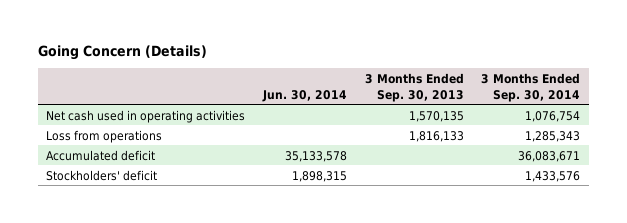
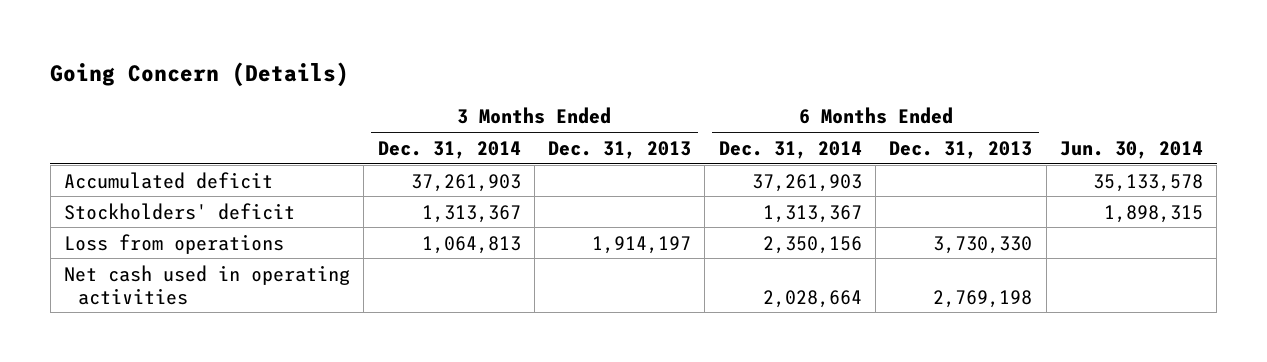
- | Jun. 30, 2014 | 3 Months Ended Sep. 30, 2013 | 3 Months Ended Sep. 30, 2014
+ | 3 Months Ended Dec. 31, 2014 | 3 Months Ended Dec. 31, 2013 | 6 Months Ended Dec. 31, 2014 | 6 Months Ended Dec. 31, 2013 | Jun. 30, 2014
moved down: Loss from operations | 1,064,813 | 1,914,197 | 2,350,156 | 3,730,330 |
moved down: Net cash used in operating activities | | | 2,028,664 | 2,769,198 |

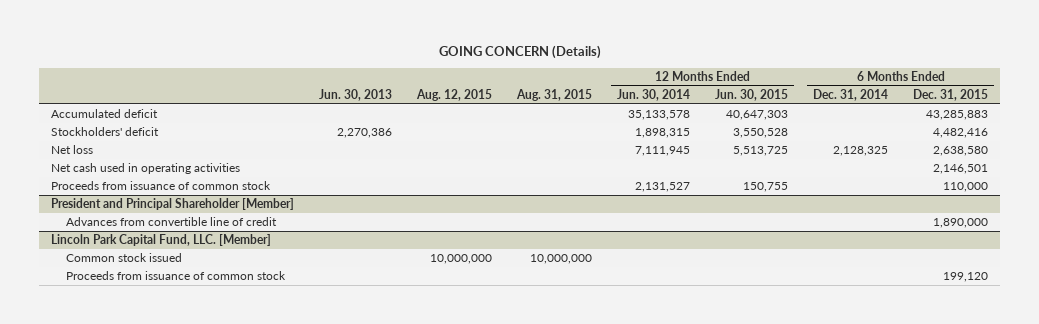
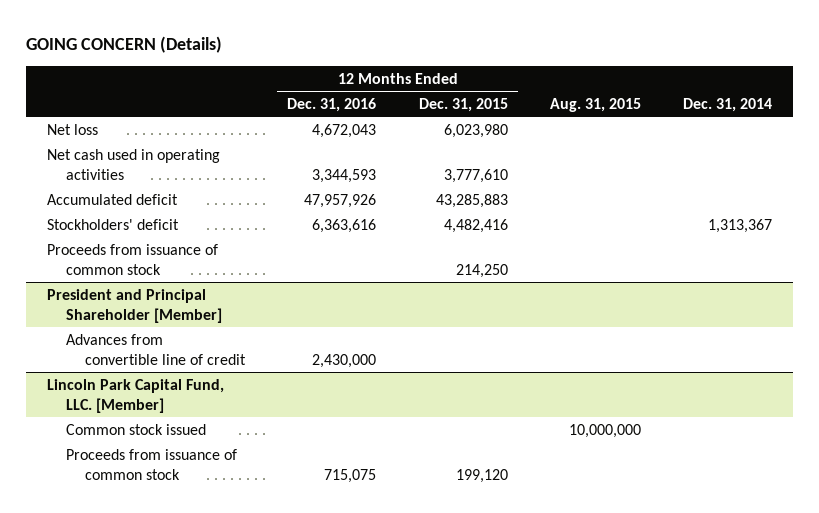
- | Jun. 30, 2013 | Aug. 12, 2015 | Aug. 31, 2015 | 12 Months Ended Jun. 30, 2014 | 12 Months Ended Jun. 30, 2015 | 6 Months Ended Dec. 31, 2014 | 6 Months Ended Dec. 31, 2015
+ | 12 Months Ended Dec. 31, 2016 | 12 Months Ended Dec. 31, 2015 | Aug. 31, 2015 | Dec. 31, 2014
moved down: Accumulated deficit | 47,957,926 | 43,285,883 | |
moved down: Stockholders' deficit | 6,363,616 | 4,482,416 | | 1,313,367

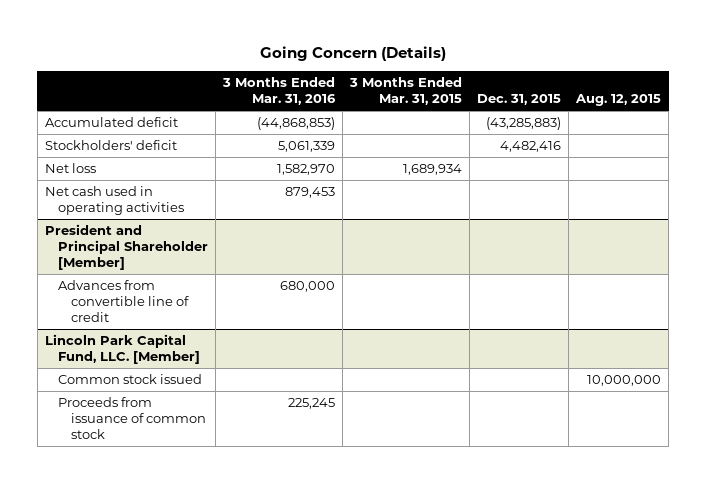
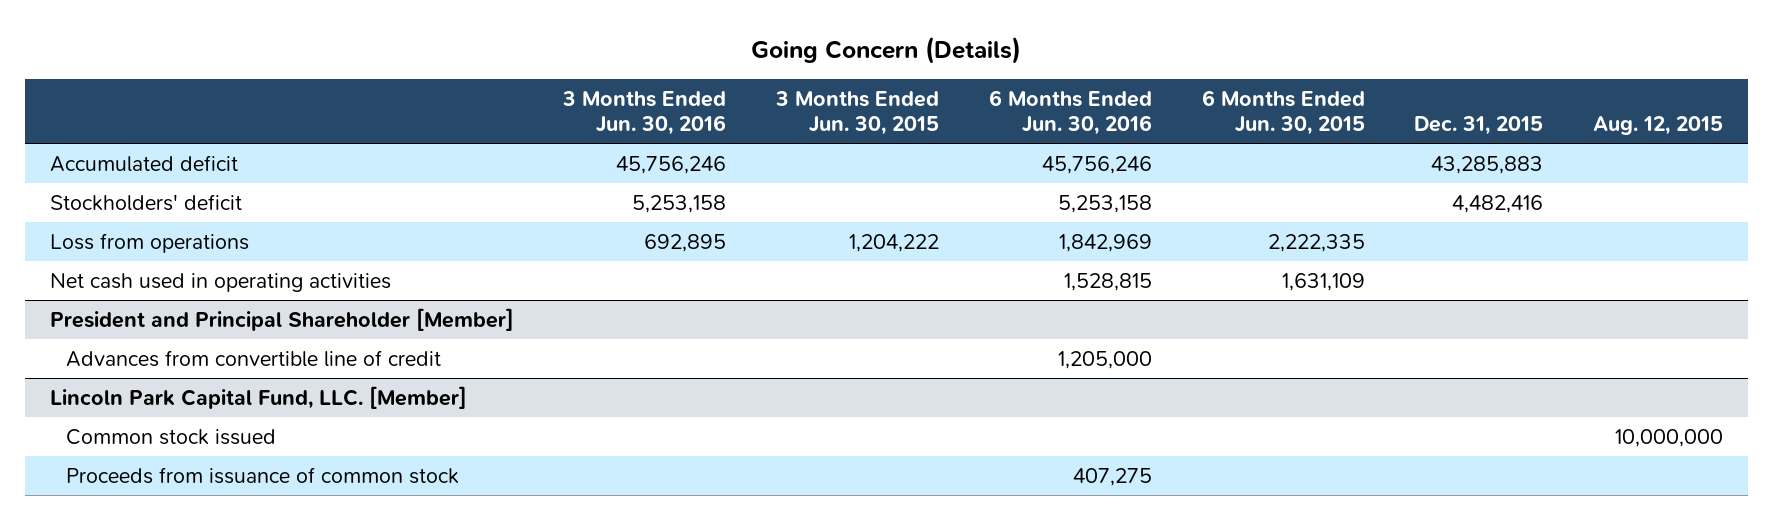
- | 3 Months Ended Mar. 31, 2016 | 3 Months Ended Mar. 31, 2015 | Dec. 31, 2015 | Aug. 12, 2015
+ | 3 Months Ended Jun. 30, 2016 | 3 Months Ended Jun. 30, 2015 | 6 Months Ended Jun. 30, 2016 | 6 Months Ended Jun. 30, 2015 | Dec. 31, 2015 | Aug. 12, 2015
- Accumulated deficit | (44,868,853) | | (43,285,883) |
+ Accumulated deficit | 45,756,246 | | 45,756,246 | | 43,285,883 |
- Net loss | 1,582,970 | 1,689,934 | |
+ Loss from operations | 692,895 | 1,204,222 | 1,842,969 | 2,222,335 | |

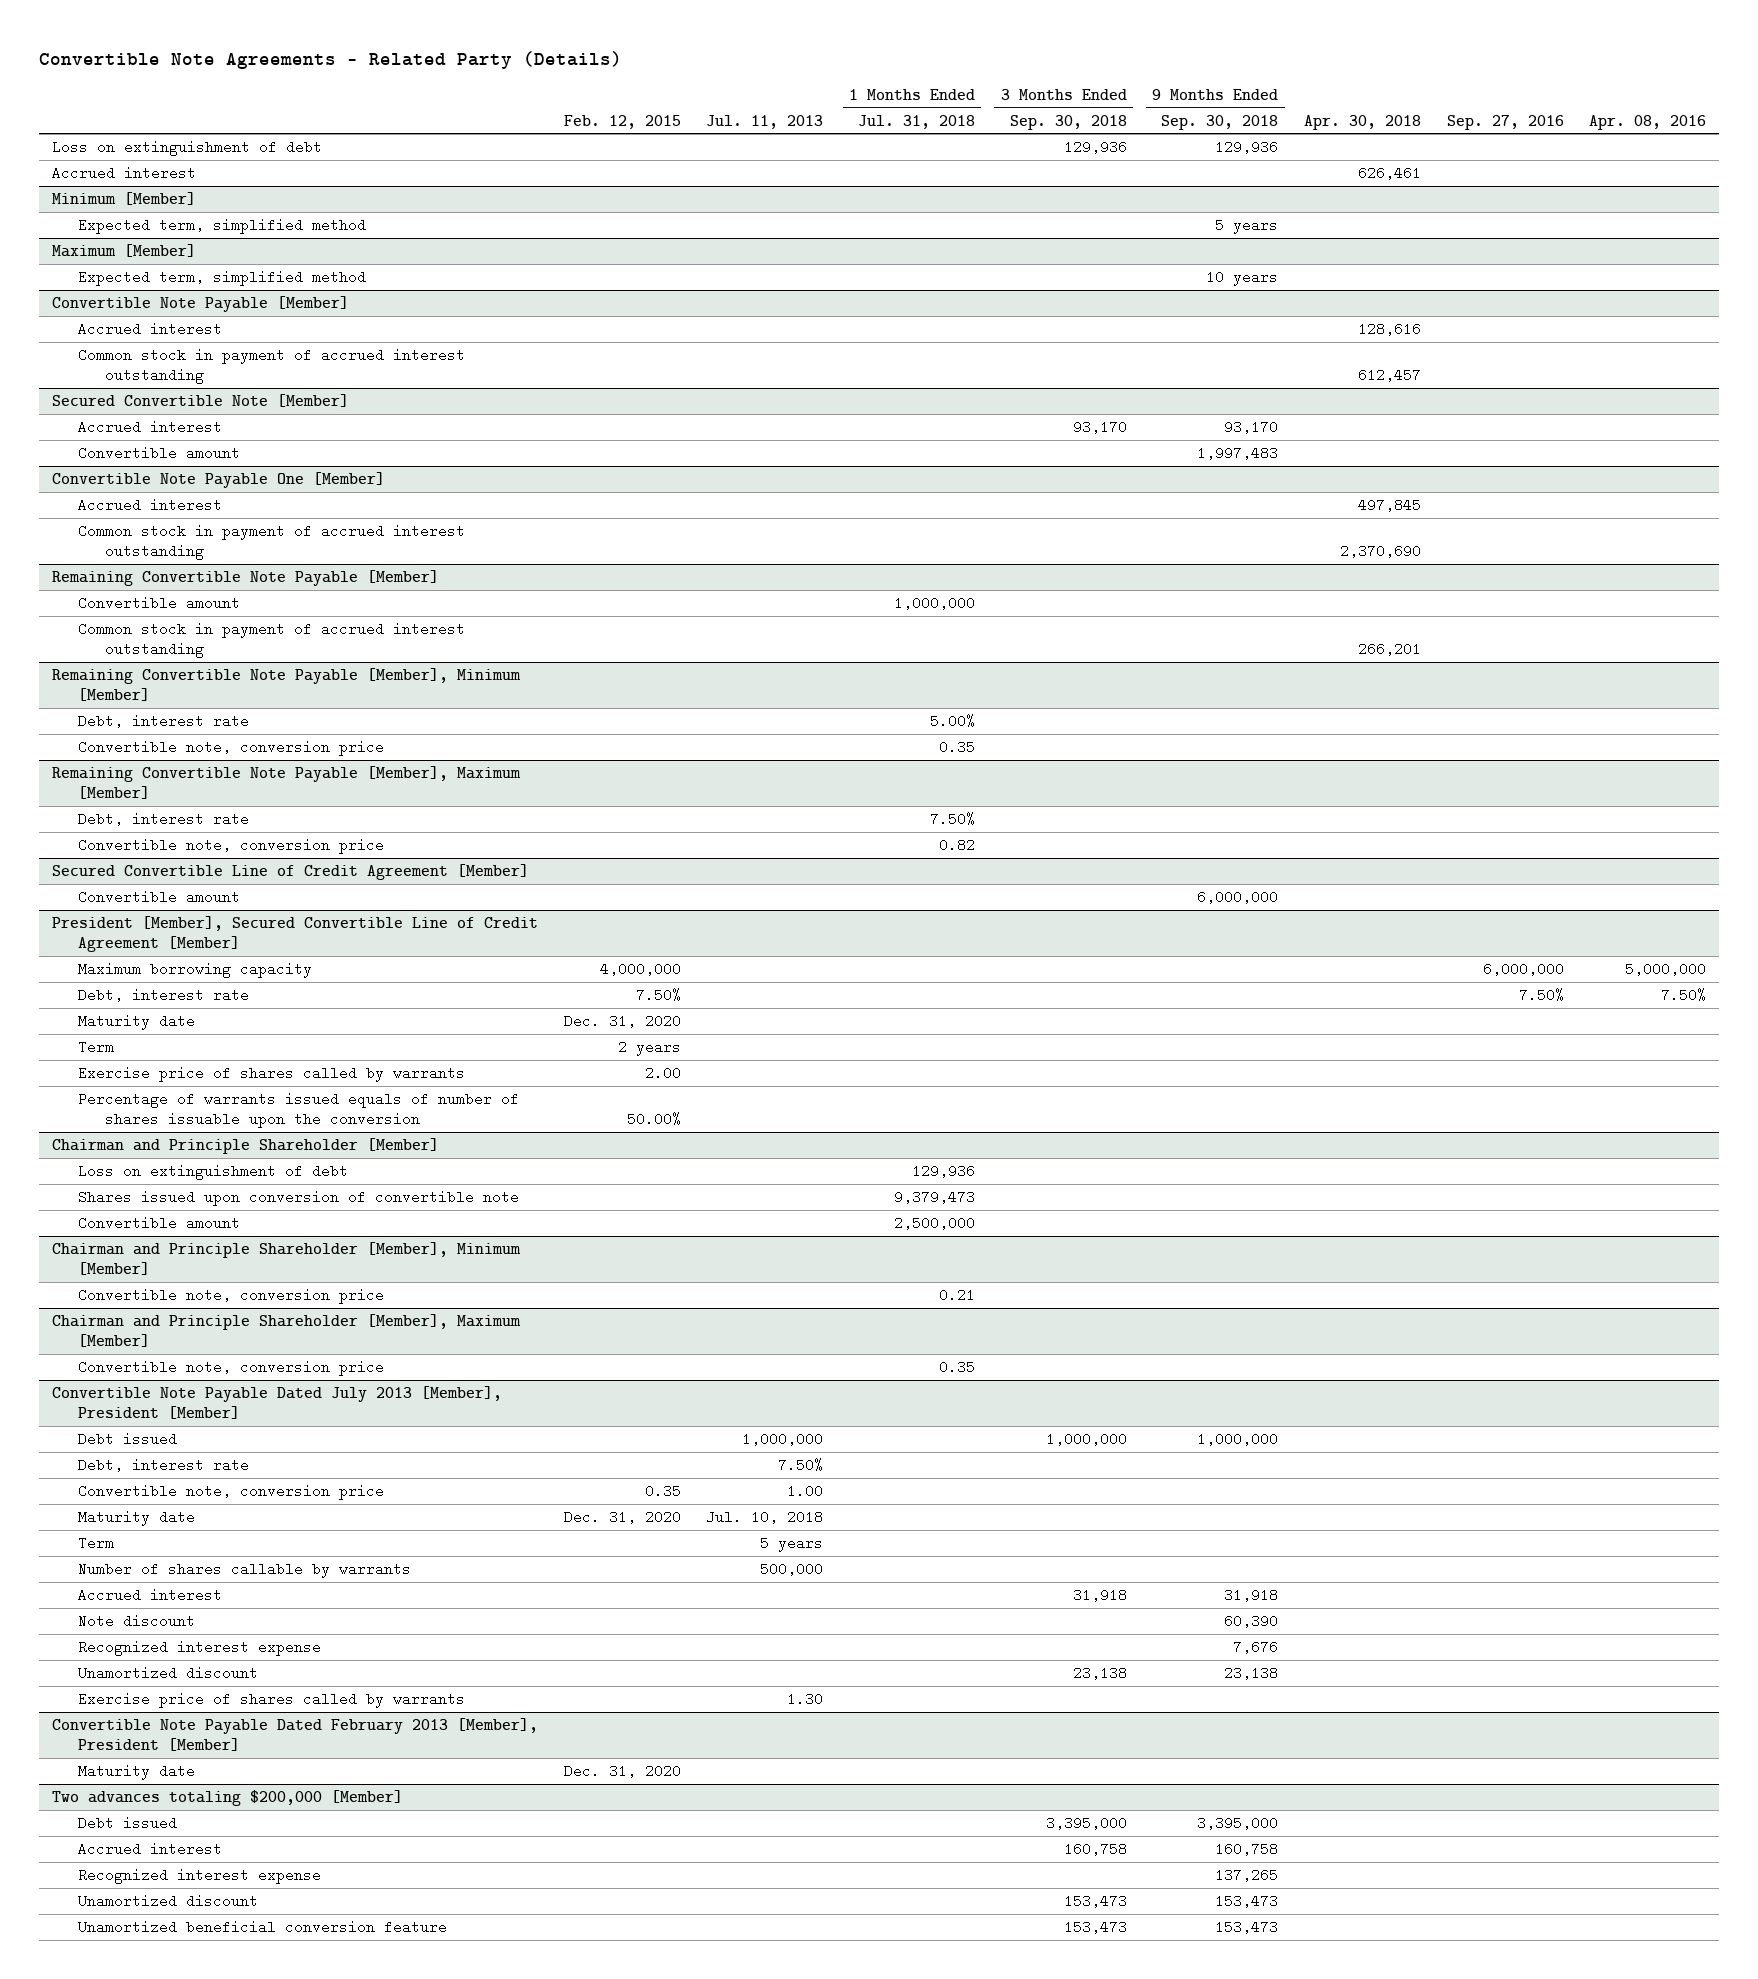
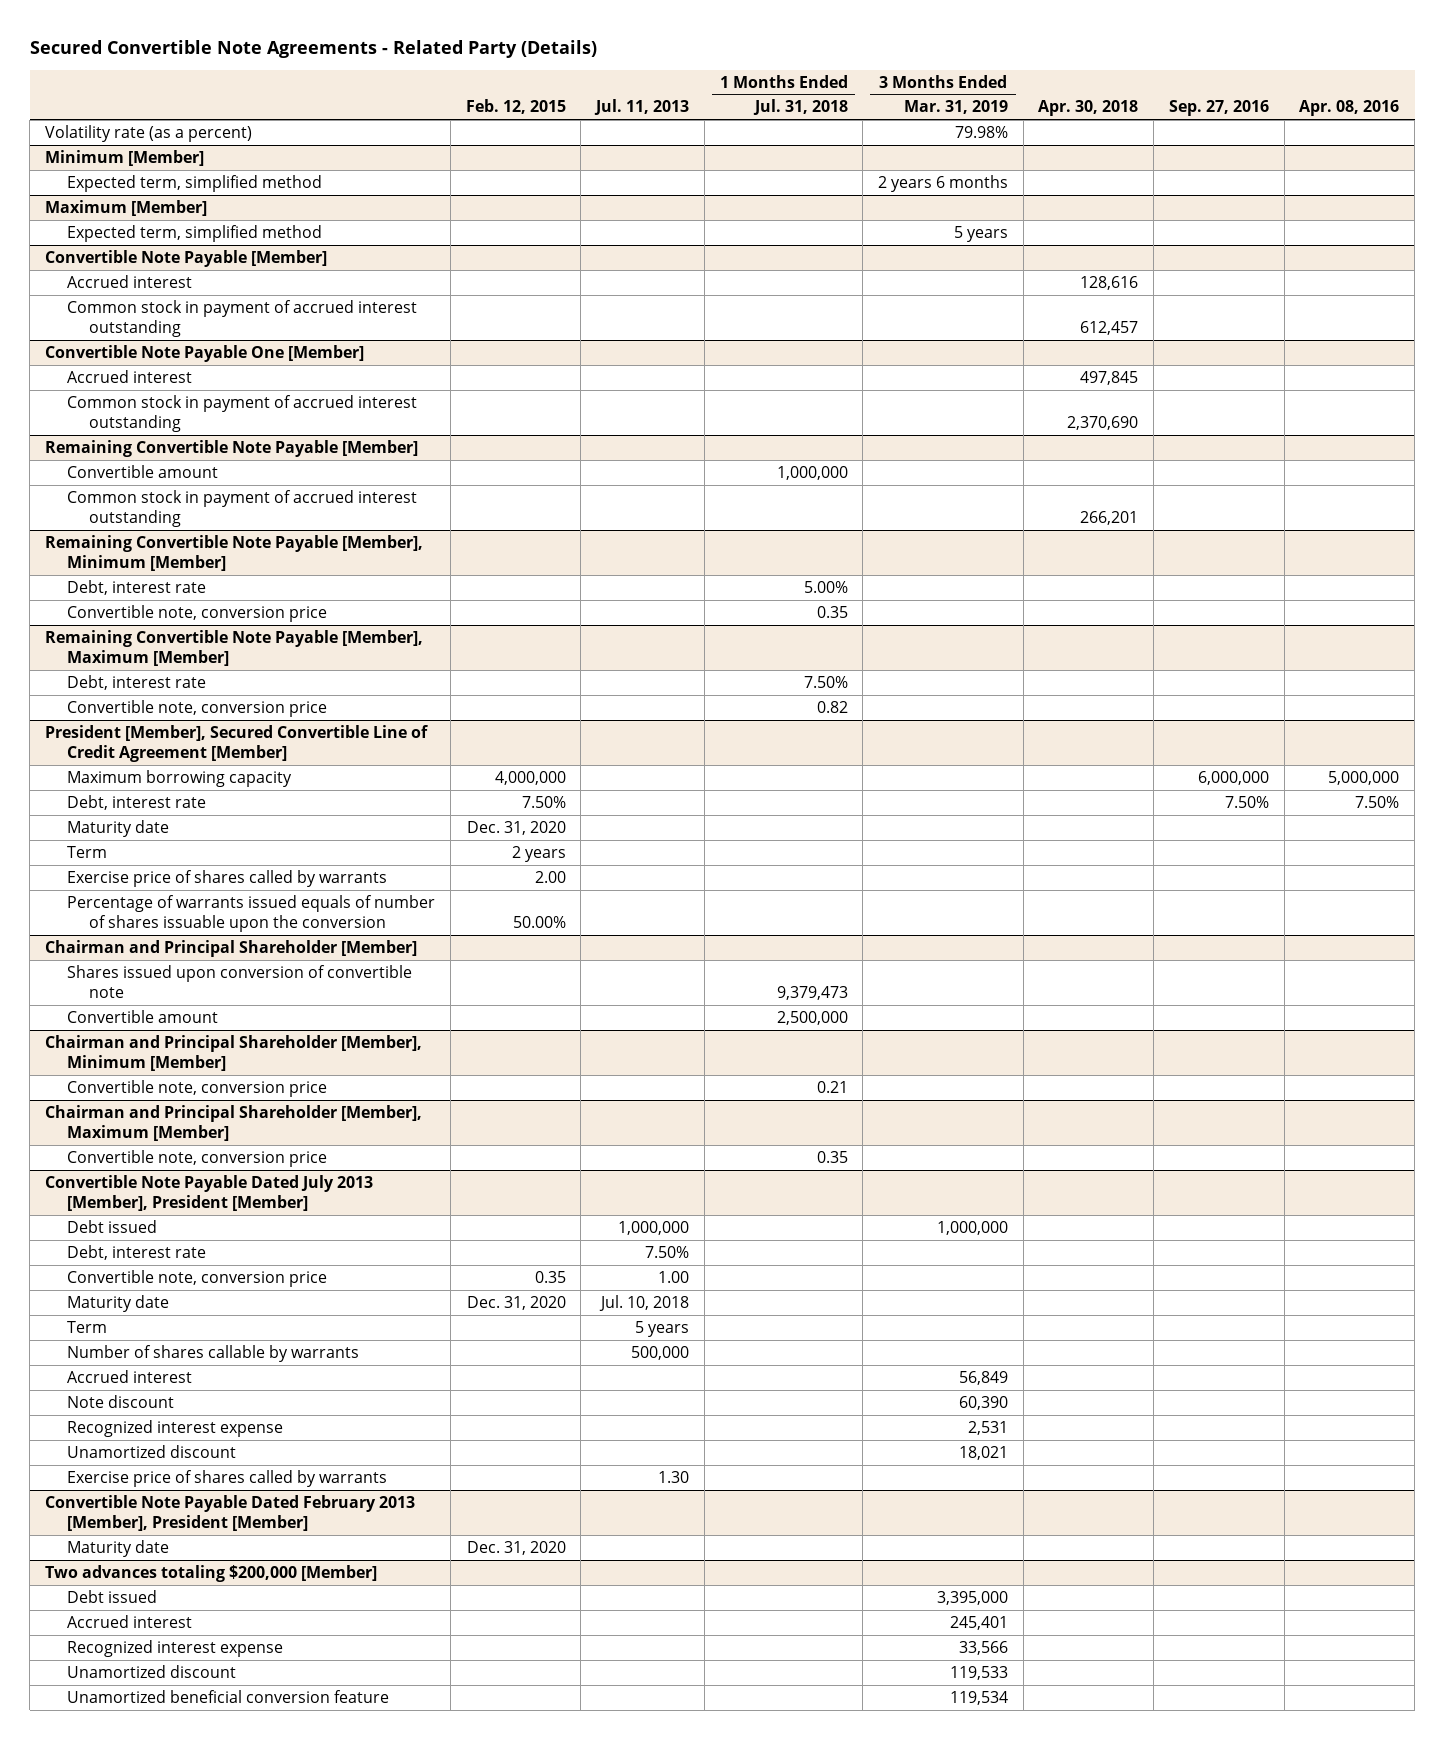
- Convertible Note Agreements - Related Party (Details)
+ Secured Convertible Note Agreements - Related Party (Details)
- | Feb. 12, 2015 | Jul. 11, 2013 | 1 Months Ended Jul. 31, 2018 | 3 Months Ended Sep. 30, 2018 | 9 Months Ended Sep. 30, 2018 | Apr. 30, 2018 | Sep. 27, 2016 | Apr. 08, 2016
+ | Feb. 12, 2015 | Jul. 11, 2013 | 1 Months Ended Jul. 31, 2018 | 3 Months Ended Mar. 31, 2019 | Apr. 30, 2018 | Sep. 27, 2016 | Apr. 08, 2016
- Loss on extinguishment of debt | | | | 129,936 | 129,936 | | |
- Accrued interest | | | | | | 626,461 | |
+ Volatility rate (as a percent) | | | | 79.98% | | |
- Secured Convertible Note [Member]
- Accrued interest | | | | 93,170 | 93,170 | | |
- Convertible amount | | | | | 1,997,483 | | |
- Secured Convertible Line of Credit Agreement [Member]
- Convertible amount | | | | | 6,000,000 | | |
- Chairman and Principle Shareholder [Member]
- Loss on extinguishment of debt | | | 129,936 | | | | |
+ Chairman and Principal Shareholder [Member]
- Chairman and Principle Shareholder [Member], Minimum [Member]
+ Chairman and Principal Shareholder [Member], Minimum [Member]
- Chairman and Principle Shareholder [Member], Maximum [Member]
+ Chairman and Principal Shareholder [Member], Maximum [Member]

